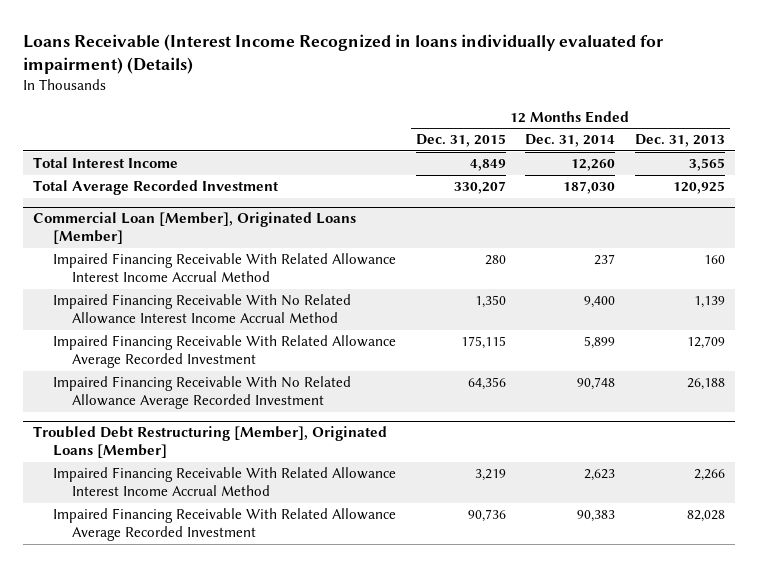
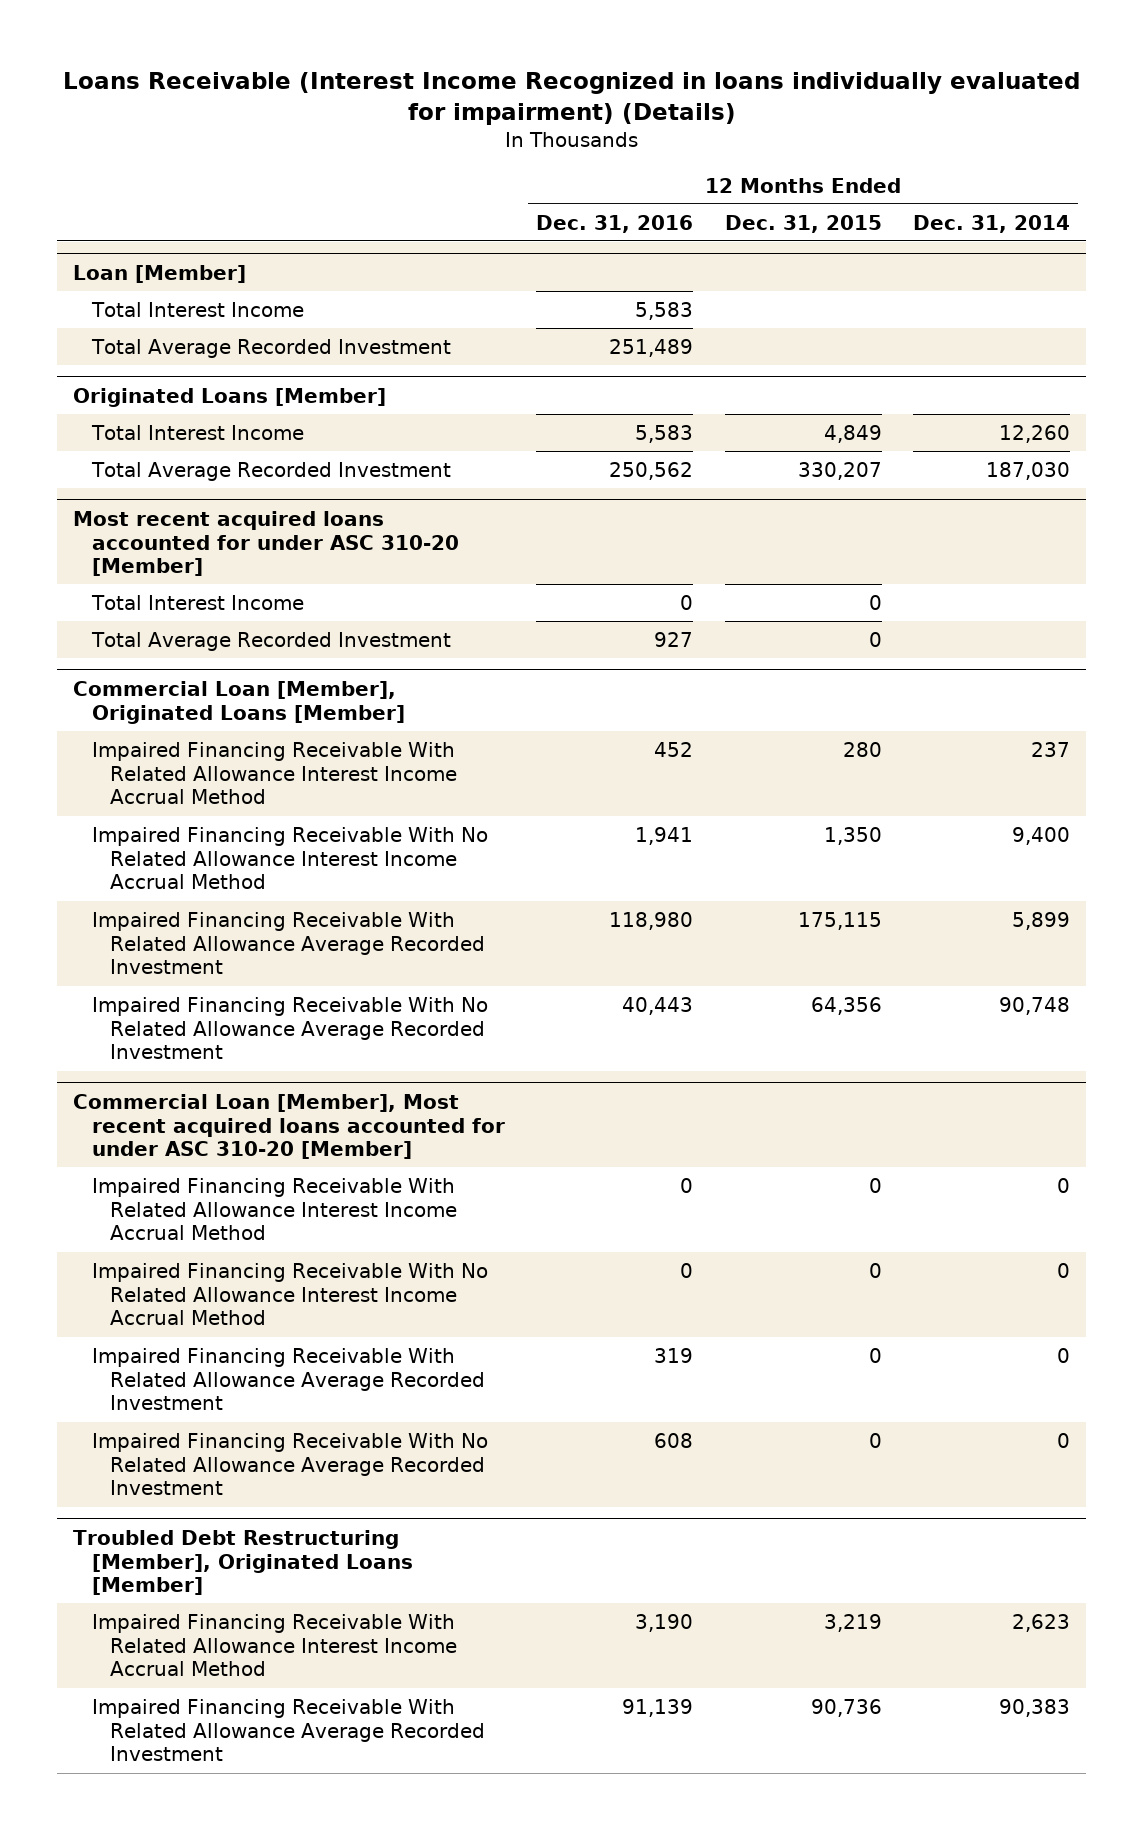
- | 12 Months Ended Dec. 31, 2015 | 12 Months Ended Dec. 31, 2014 | 12 Months Ended Dec. 31, 2013
+ | 12 Months Ended Dec. 31, 2016 | 12 Months Ended Dec. 31, 2015 | 12 Months Ended Dec. 31, 2014
+ Loan [Member]
+ Total Interest Income | 5,583 | |
+ Total Average Recorded Investment | 251,489 | |
+ Originated Loans [Member]
+ Most recent acquired loans accounted for under ASC 310-20 [Member]
+ Total Interest Income | 0 | 0 |
+ Total Average Recorded Investment | 927 | 0 |
+ Commercial Loan [Member], Most recent acquired loans accounted for under ASC 310-20 [Member]
+ Impaired Financing Receivable With Related Allowance Interest Income Accrual Method | 0 | 0 | 0
+ Impaired Financing Receivable With No Related Allowance Interest Income Accrual Method | 0 | 0 | 0
+ Impaired Financing Receivable With Related Allowance Average Recorded Investment | 319 | 0 | 0
+ Impaired Financing Receivable With No Related Allowance Average Recorded Investment | 608 | 0 | 0

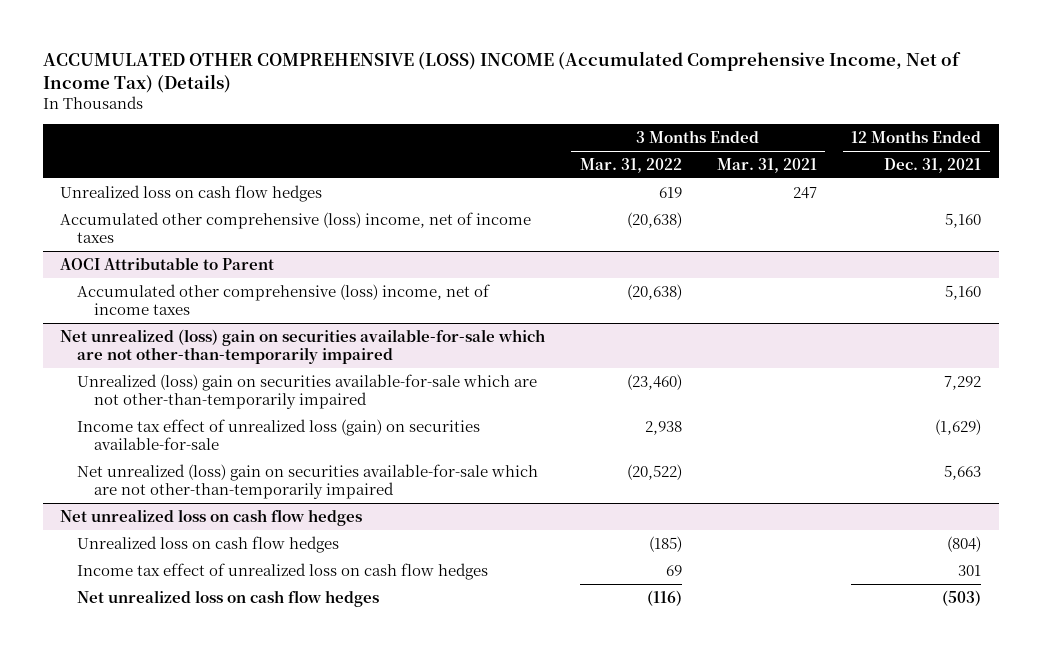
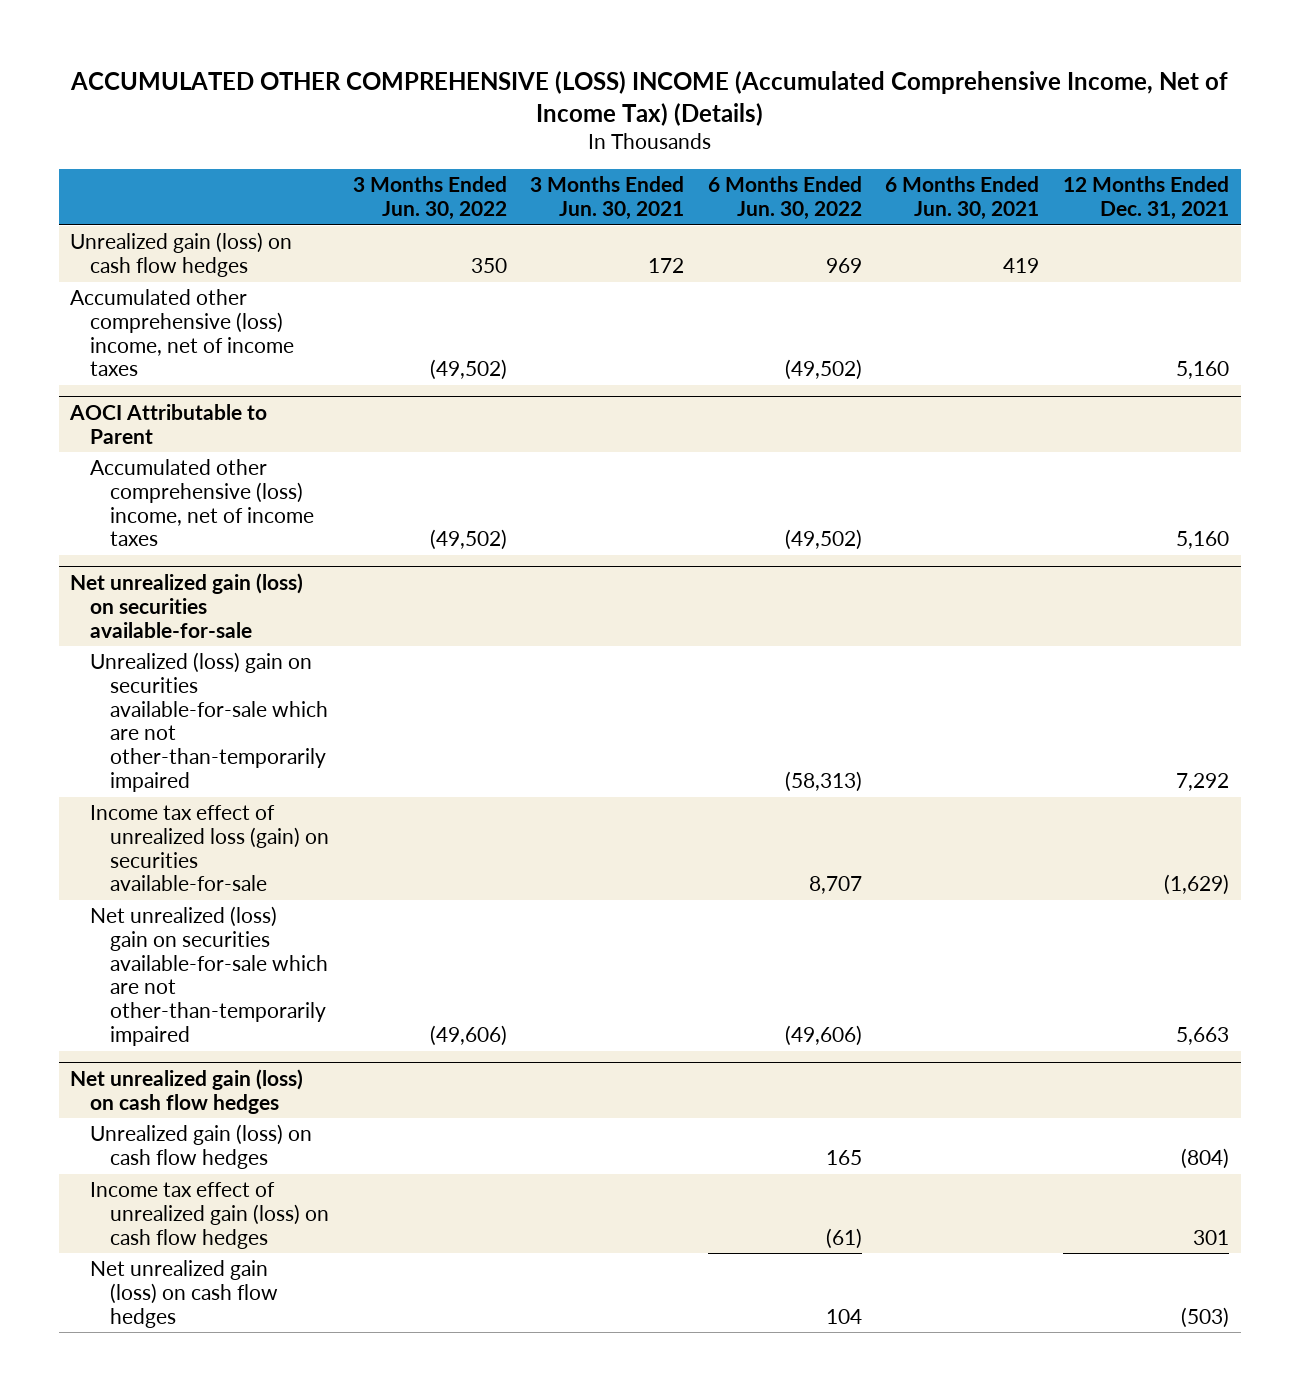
- | 3 Months Ended Mar. 31, 2022 | 3 Months Ended Mar. 31, 2021 | 12 Months Ended Dec. 31, 2021
+ | 3 Months Ended Jun. 30, 2022 | 3 Months Ended Jun. 30, 2021 | 6 Months Ended Jun. 30, 2022 | 6 Months Ended Jun. 30, 2021 | 12 Months Ended Dec. 31, 2021
- Unrealized loss on cash flow hedges | 619 | 247 |
+ Unrealized gain (loss) on cash flow hedges | 350 | 172 | 969 | 419 |
- Net unrealized (loss) gain on securities available-for-sale which are not other-than-temporarily impaired
+ Net unrealized gain (loss) on securities available-for-sale
- Net unrealized loss on cash flow hedges
- Unrealized loss on cash flow hedges | (185) | | (804)
- Income tax effect of unrealized loss on cash flow hedges | 69 | | 301
- Net unrealized loss on cash flow hedges | (116) | | (503)
+ Net unrealized gain (loss) on cash flow hedges
+ Unrealized gain (loss) on cash flow hedges | | | 165 | | (804)
+ Income tax effect of unrealized gain (loss) on cash flow hedges | | | (61) | | 301
+ Net unrealized gain (loss) on cash flow hedges | | | 104 | | (503)

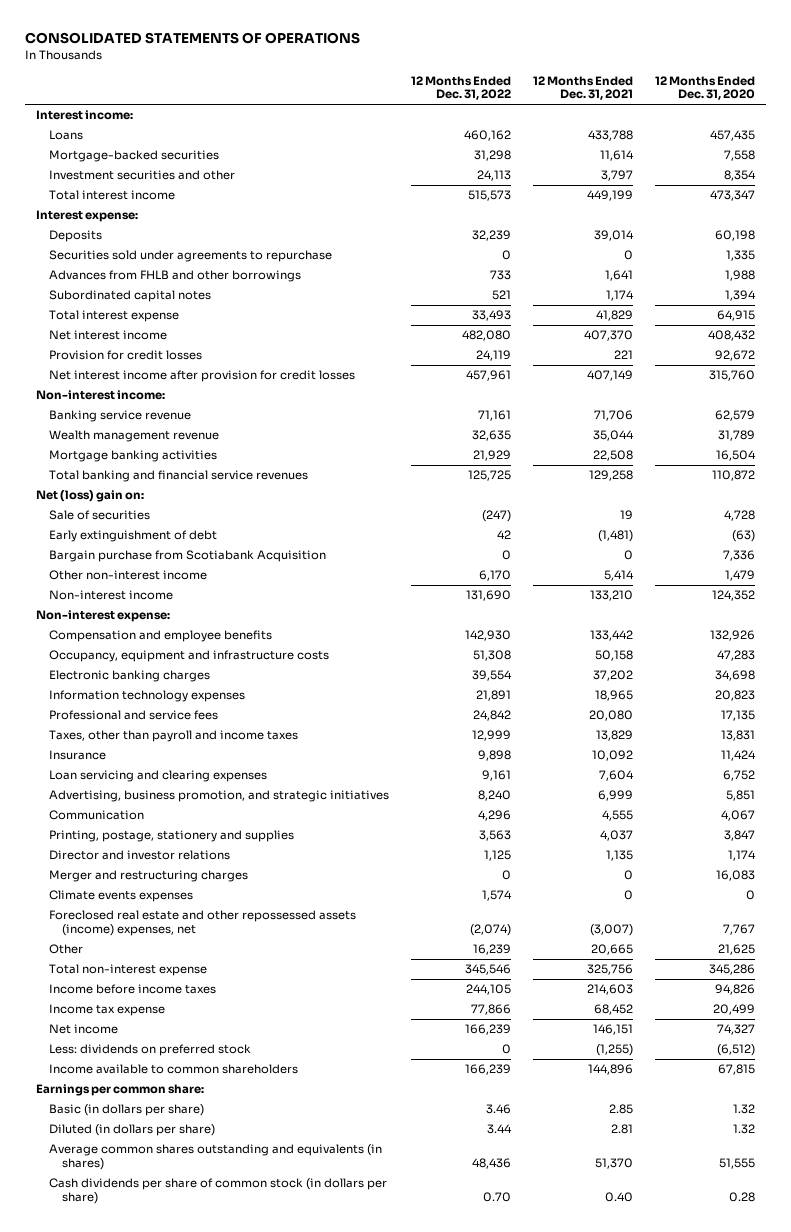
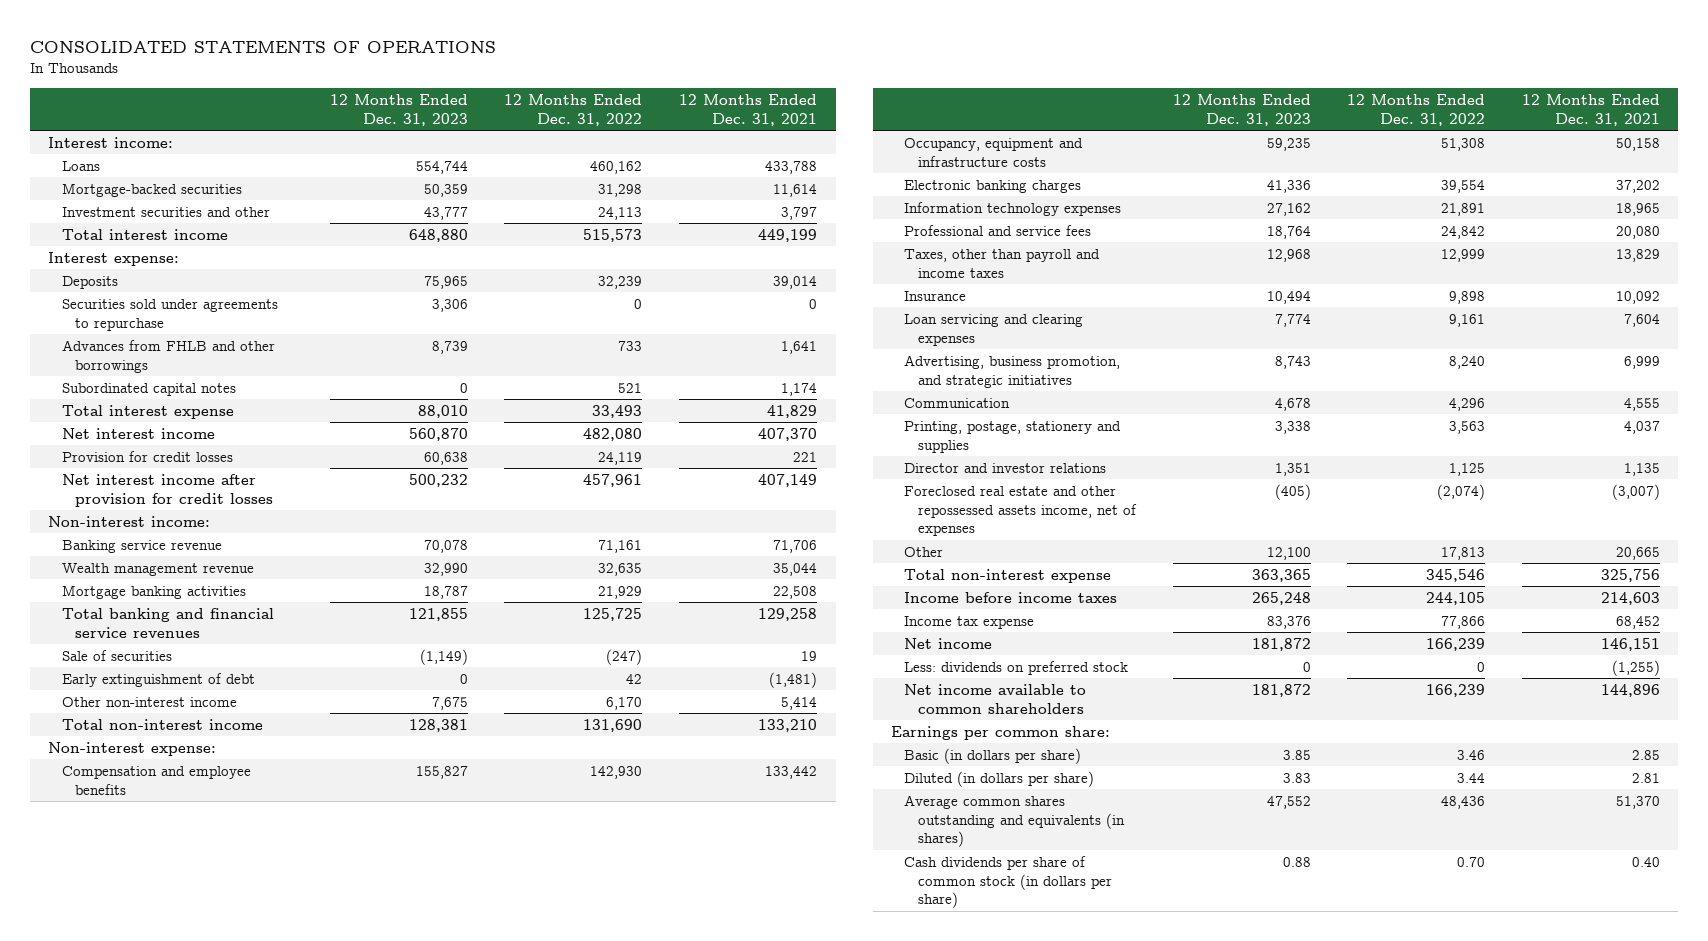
- | 12 Months Ended Dec. 31, 2022 | 12 Months Ended Dec. 31, 2021 | 12 Months Ended Dec. 31, 2020
+ | 12 Months Ended Dec. 31, 2023 | 12 Months Ended Dec. 31, 2022 | 12 Months Ended Dec. 31, 2021
- Net (loss) gain on:
- Bargain purchase from Scotiabank Acquisition | 0 | 0 | 7,336
- Non-interest income | 131,690 | 133,210 | 124,352
+ Total non-interest income | 128,381 | 131,690 | 133,210
- Merger and restructuring charges | 0 | 0 | 16,083
- Climate events expenses | 1,574 | 0 | 0
- Foreclosed real estate and other repossessed assets (income) expenses, net | (2,074) | (3,007) | 7,767
- Other | 16,239 | 20,665 | 21,625
+ Foreclosed real estate and other repossessed assets income, net of expenses | (405) | (2,074) | (3,007)
+ Other | 12,100 | 17,813 | 20,665
- Income available to common shareholders | 166,239 | 144,896 | 67,815
+ Net income available to common shareholders | 181,872 | 166,239 | 144,896

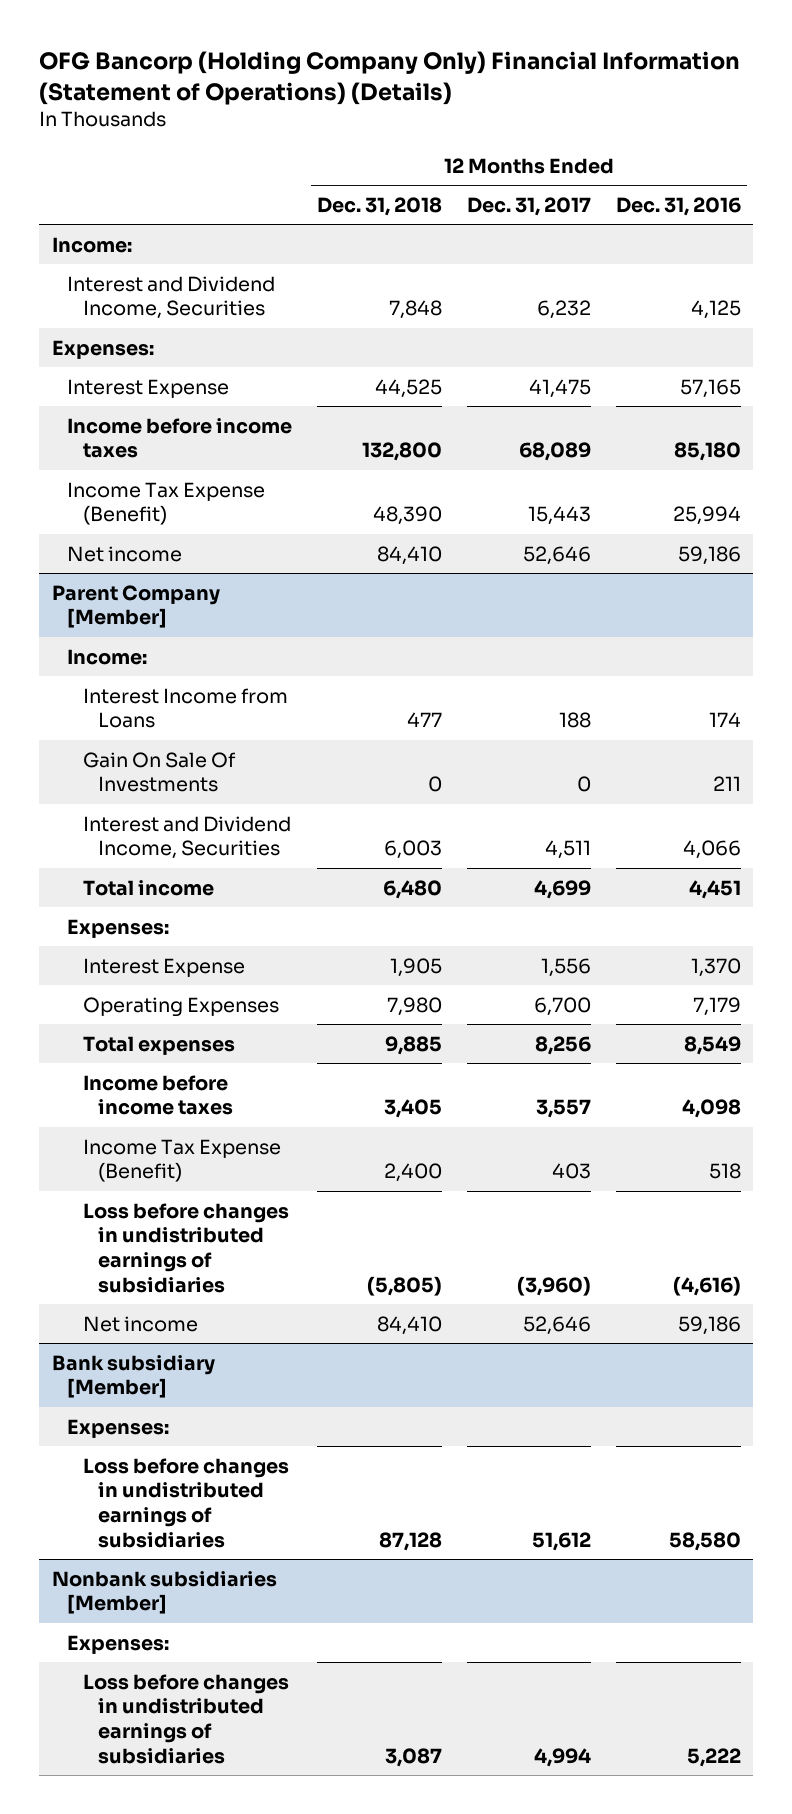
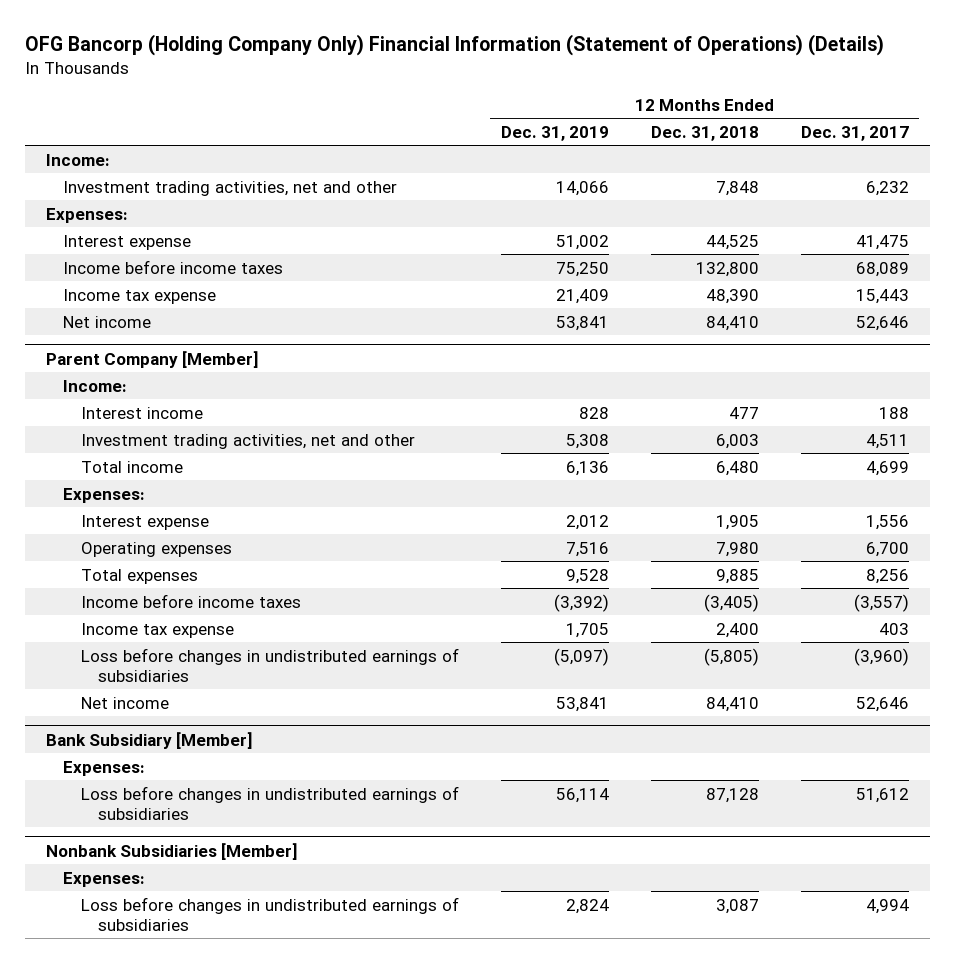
- | 12 Months Ended Dec. 31, 2018 | 12 Months Ended Dec. 31, 2017 | 12 Months Ended Dec. 31, 2016
+ | 12 Months Ended Dec. 31, 2019 | 12 Months Ended Dec. 31, 2018 | 12 Months Ended Dec. 31, 2017
- Interest and Dividend Income, Securities | 7,848 | 6,232 | 4,125
+ Investment trading activities, net and other | 14,066 | 7,848 | 6,232
- Interest Expense | 44,525 | 41,475 | 57,165
+ Interest expense | 51,002 | 44,525 | 41,475
- Income Tax Expense (Benefit) | 48,390 | 15,443 | 25,994
+ Income tax expense | 21,409 | 48,390 | 15,443
@ Parent Company [Member]
- Interest Income from Loans | 477 | 188 | 174
- Gain On Sale Of Investments | 0 | 0 | 211
- Interest and Dividend Income, Securities | 6,003 | 4,511 | 4,066
+ Interest income | 828 | 477 | 188
+ Investment trading activities, net and other | 5,308 | 6,003 | 4,511
- Interest Expense | 1,905 | 1,556 | 1,370
- Operating Expenses | 7,980 | 6,700 | 7,179
+ Interest expense | 2,012 | 1,905 | 1,556
+ Operating expenses | 7,516 | 7,980 | 6,700
- Income before income taxes | 3,405 | 3,557 | 4,098
- Income Tax Expense (Benefit) | 2,400 | 403 | 518
+ Income before income taxes | (3,392) | (3,405) | (3,557)
+ Income tax expense | 1,705 | 2,400 | 403
- Bank subsidiary [Member]
+ Bank Subsidiary [Member]
- Nonbank subsidiaries [Member]
+ Nonbank Subsidiaries [Member]

